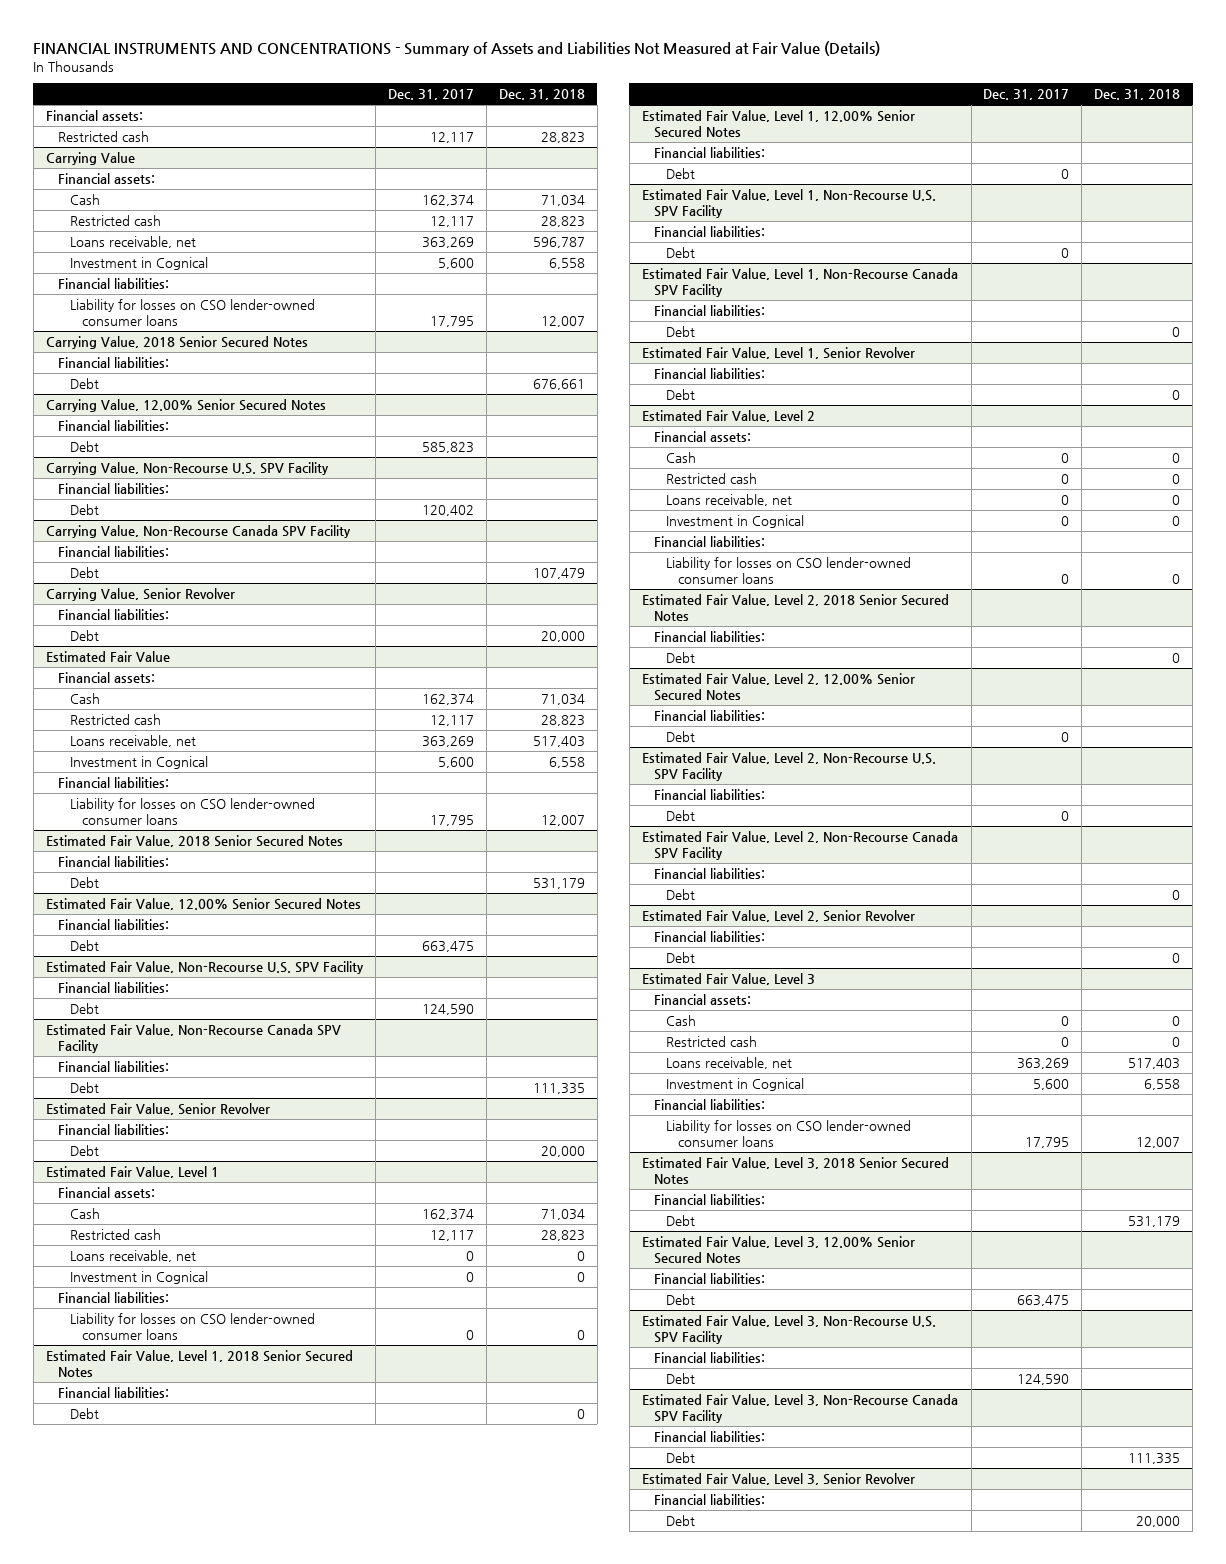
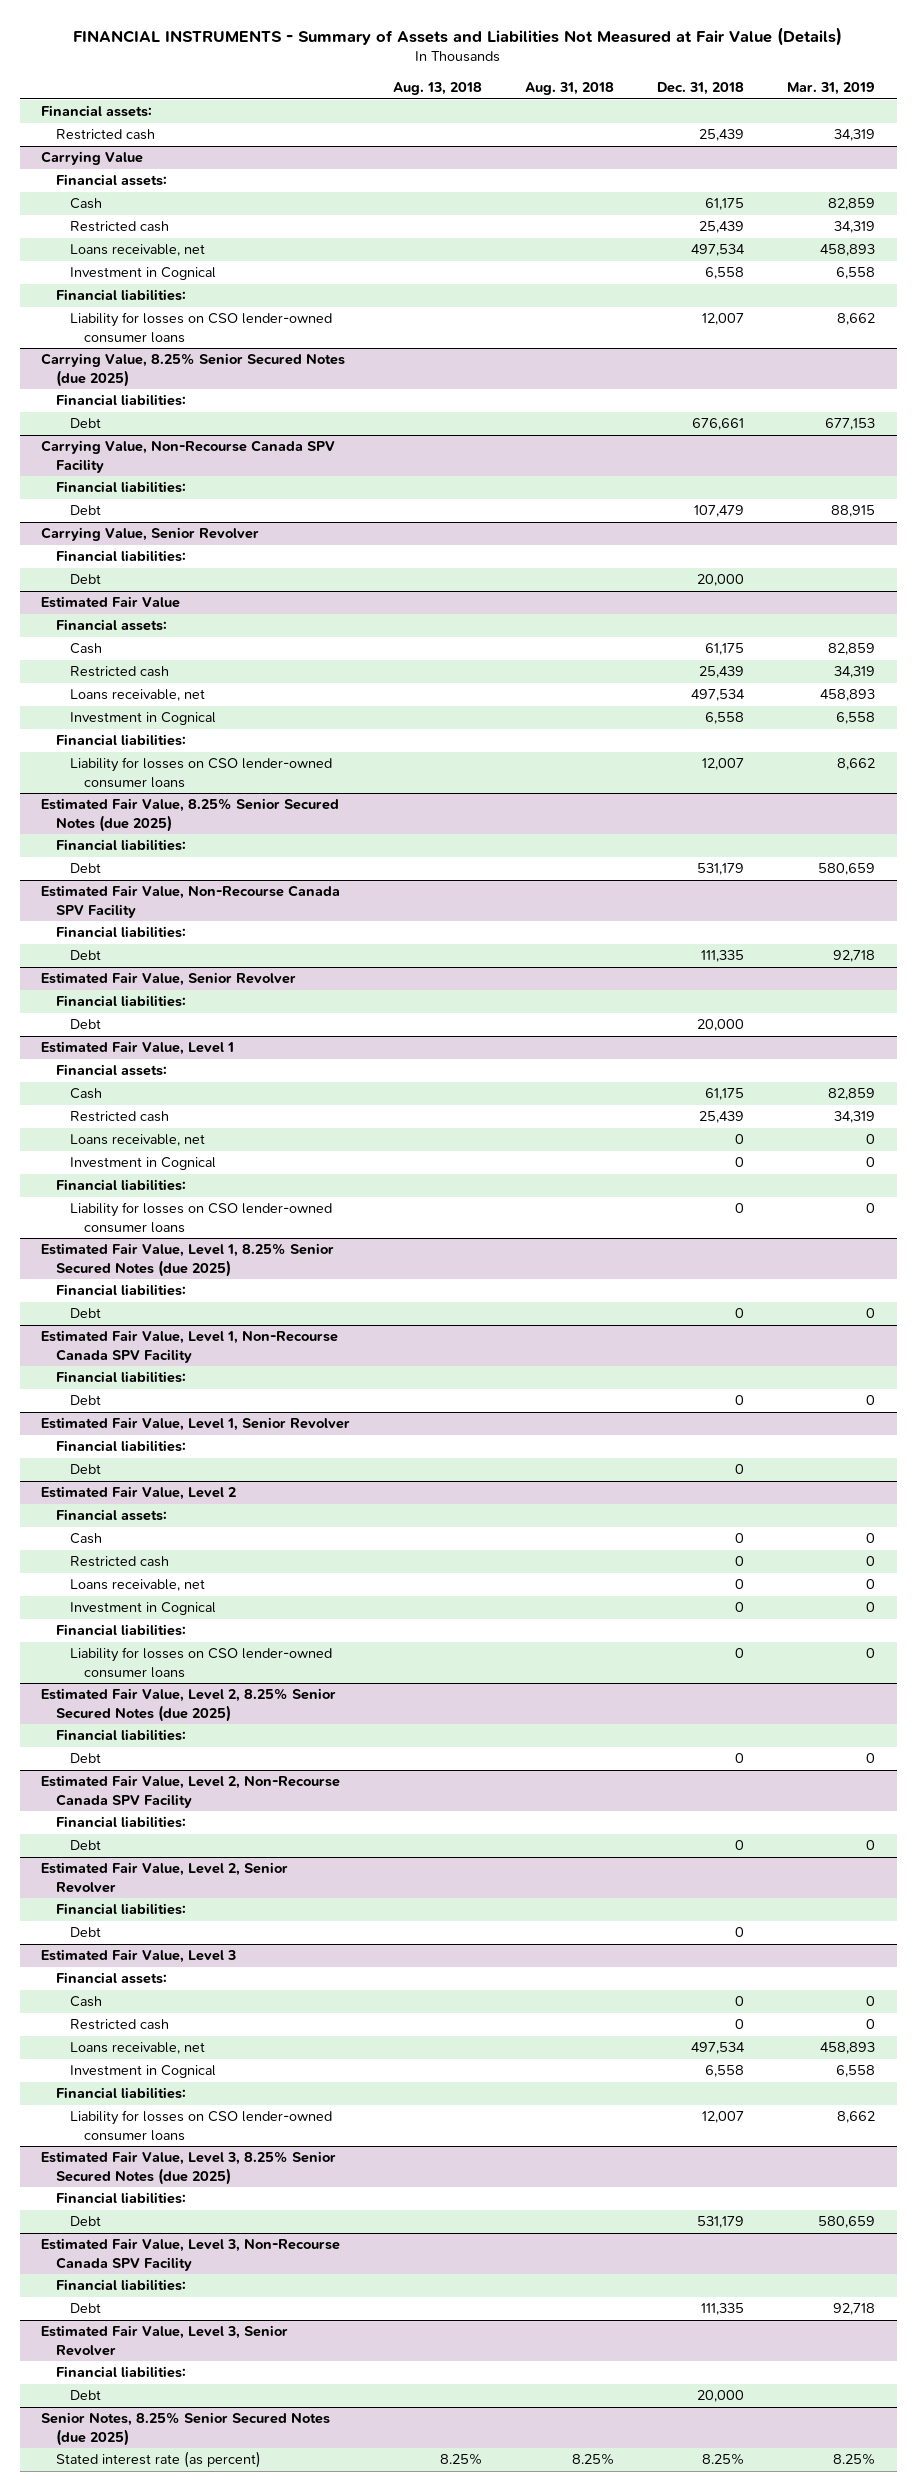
- FINANCIAL INSTRUMENTS AND CONCENTRATIONS - Summary of Assets and Liabilities Not Measured at Fair Value (Details)
+ FINANCIAL INSTRUMENTS - Summary of Assets and Liabilities Not Measured at Fair Value (Details)
- | Dec. 31, 2017 | Dec. 31, 2018
+ | Aug. 13, 2018 | Aug. 31, 2018 | Dec. 31, 2018 | Mar. 31, 2019
- Restricted cash | 12,117 | 28,823
+ Restricted cash | | | 25,439 | 34,319
@ Carrying Value
- Cash | 162,374 | 71,034
- Restricted cash | 12,117 | 28,823
- Loans receivable, net | 363,269 | 596,787
+ Cash | | | 61,175 | 82,859
+ Restricted cash | | | 25,439 | 34,319
+ Loans receivable, net | | | 497,534 | 458,893
- Carrying Value, 2018 Senior Secured Notes
+ Carrying Value, 8.25% Senior Secured Notes (due 2025)
- Carrying Value, 12.00% Senior Secured Notes
- Financial liabilities:
- Debt | 585,823 |
- Carrying Value, Non-Recourse U.S. SPV Facility
- Financial liabilities:
- Debt | 120,402 |
@ Estimated Fair Value
- Cash | 162,374 | 71,034
- Restricted cash | 12,117 | 28,823
- Loans receivable, net | 363,269 | 517,403
+ Cash | | | 61,175 | 82,859
+ Restricted cash | | | 25,439 | 34,319
+ Loans receivable, net | | | 497,534 | 458,893
- Estimated Fair Value, 2018 Senior Secured Notes
+ Estimated Fair Value, 8.25% Senior Secured Notes (due 2025)
- Estimated Fair Value, 12.00% Senior Secured Notes
- Financial liabilities:
- Debt | 663,475 |
- Estimated Fair Value, Non-Recourse U.S. SPV Facility
- Financial liabilities:
- Debt | 124,590 |
@ Estimated Fair Value, Level 1
- Cash | 162,374 | 71,034
- Restricted cash | 12,117 | 28,823
+ Cash | | | 61,175 | 82,859
+ Restricted cash | | | 25,439 | 34,319
- Estimated Fair Value, Level 1, 2018 Senior Secured Notes
+ Estimated Fair Value, Level 1, 8.25% Senior Secured Notes (due 2025)
- Estimated Fair Value, Level 1, 12.00% Senior Secured Notes
- Financial liabilities:
- Debt | 0 |
- Estimated Fair Value, Level 1, Non-Recourse U.S. SPV Facility
- Financial liabilities:
- Debt | 0 |
- Estimated Fair Value, Level 2, 2018 Senior Secured Notes
+ Estimated Fair Value, Level 2, 8.25% Senior Secured Notes (due 2025)
- Estimated Fair Value, Level 2, 12.00% Senior Secured Notes
- Financial liabilities:
- Debt | 0 |
- Estimated Fair Value, Level 2, Non-Recourse U.S. SPV Facility
- Financial liabilities:
- Debt | 0 |
@ Estimated Fair Value, Level 3
- Loans receivable, net | 363,269 | 517,403
+ Loans receivable, net | | | 497,534 | 458,893
- Estimated Fair Value, Level 3, 2018 Senior Secured Notes
+ Estimated Fair Value, Level 3, 8.25% Senior Secured Notes (due 2025)
- Estimated Fair Value, Level 3, 12.00% Senior Secured Notes
- Financial liabilities:
- Debt | 663,475 |
- Estimated Fair Value, Level 3, Non-Recourse U.S. SPV Facility
- Financial liabilities:
- Debt | 124,590 |
+ Senior Notes, 8.25% Senior Secured Notes (due 2025)
+ Stated interest rate (as percent) | 8.25% | 8.25% | 8.25% | 8.25%

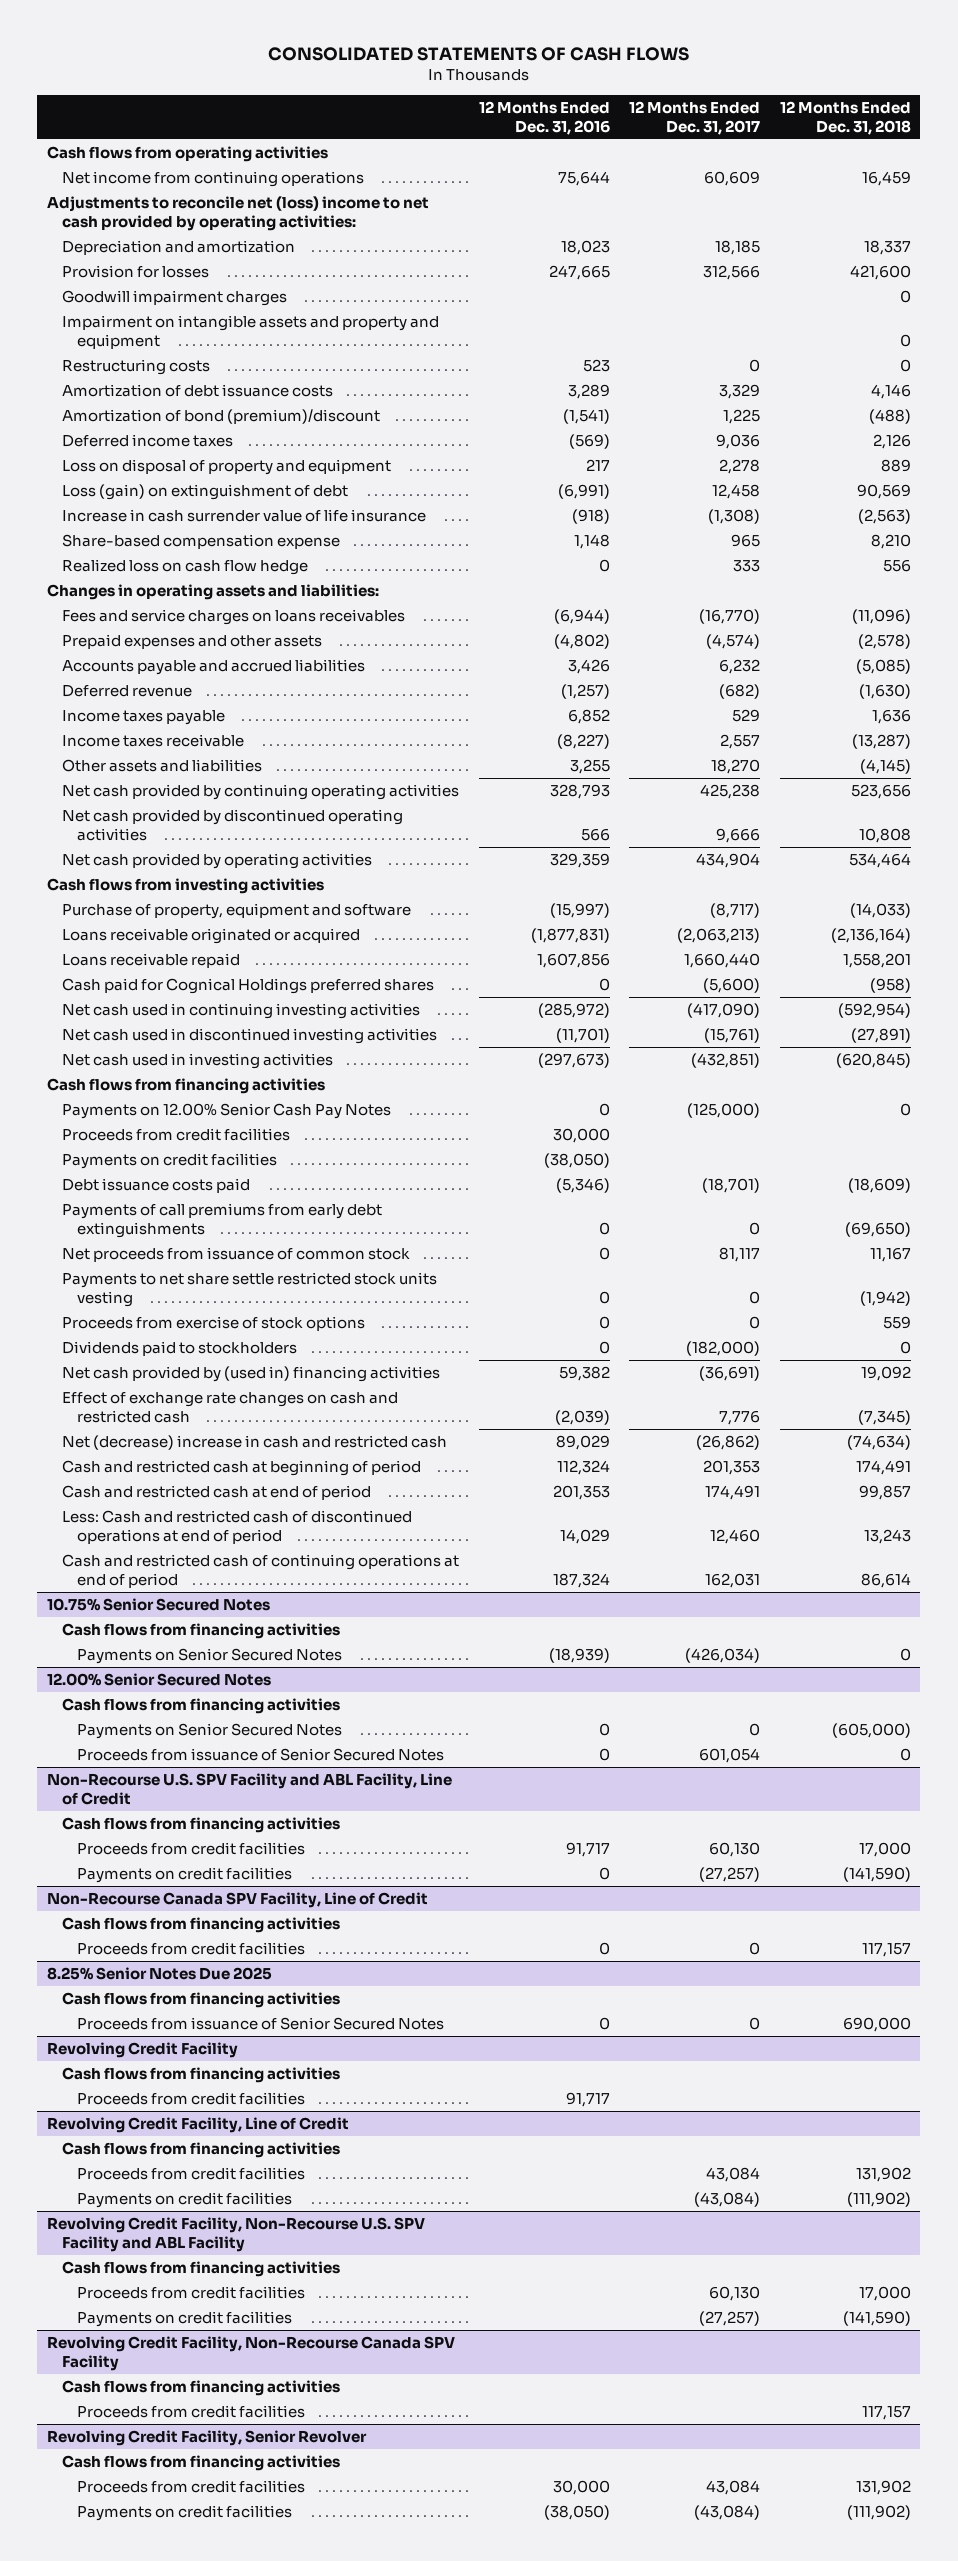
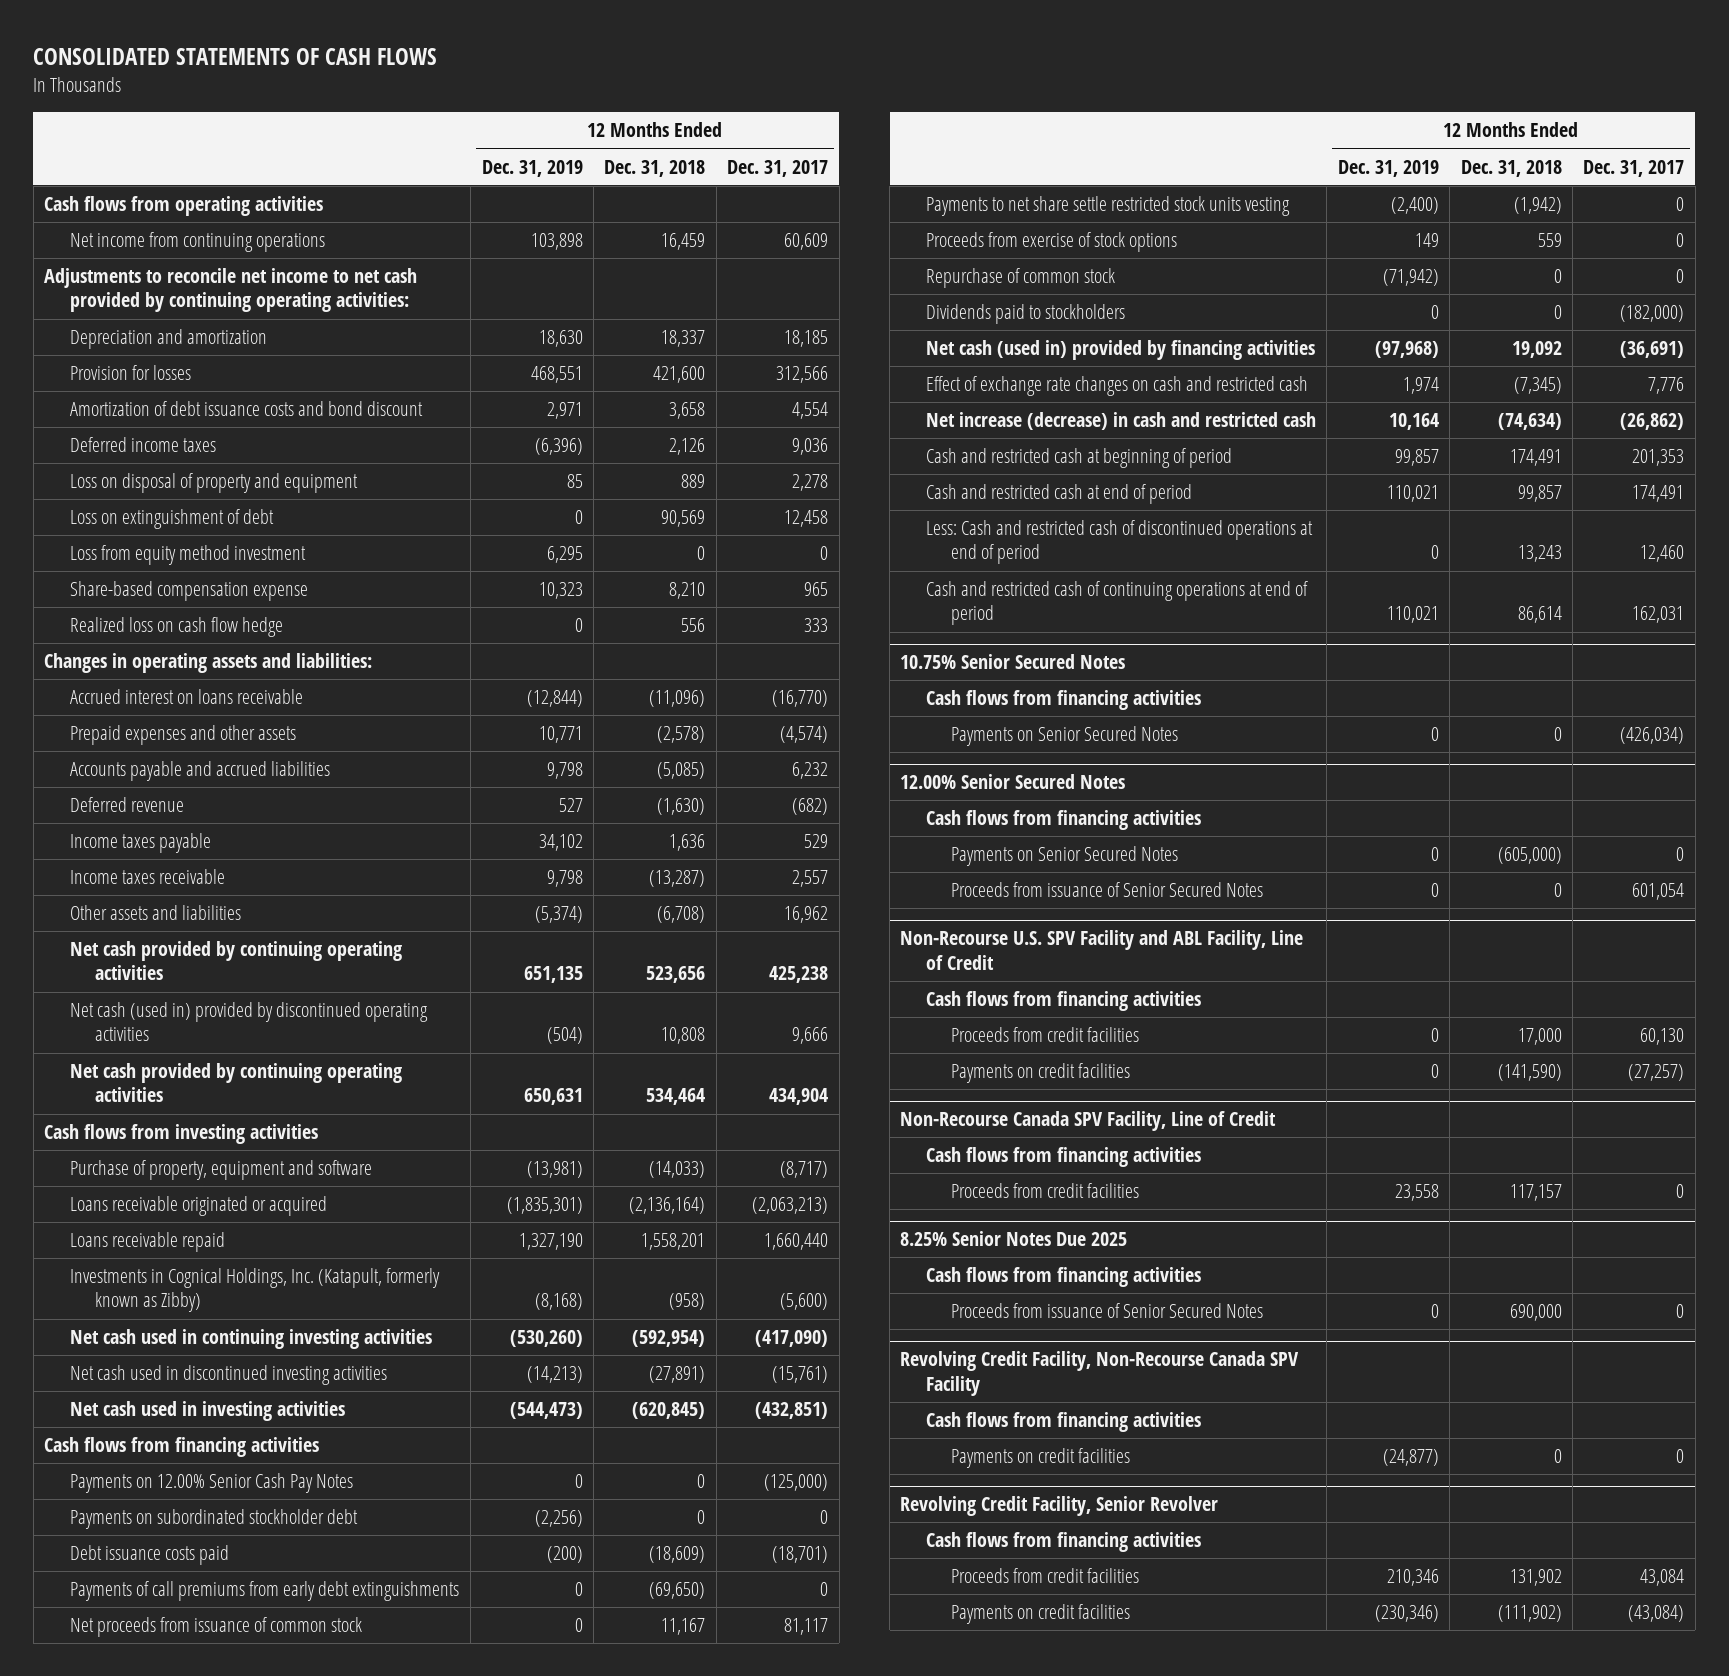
- | 12 Months Ended Dec. 31, 2016 | 12 Months Ended Dec. 31, 2017 | 12 Months Ended Dec. 31, 2018
+ | 12 Months Ended Dec. 31, 2019 | 12 Months Ended Dec. 31, 2018 | 12 Months Ended Dec. 31, 2017
- Adjustments to reconcile net (loss) income to net cash provided by operating activities:
+ Adjustments to reconcile net income to net cash provided by continuing operating activities:
- Goodwill impairment charges | | | 0
- Impairment on intangible assets and property and equipment | | | 0
- Restructuring costs | 523 | 0 | 0
- Amortization of debt issuance costs | 3,289 | 3,329 | 4,146
- Amortization of bond (premium)/discount | (1,541) | 1,225 | (488)
+ Amortization of debt issuance costs and bond discount | 2,971 | 3,658 | 4,554
- Loss (gain) on extinguishment of debt | (6,991) | 12,458 | 90,569
- Increase in cash surrender value of life insurance | (918) | (1,308) | (2,563)
+ Loss on extinguishment of debt | 0 | 90,569 | 12,458
+ Loss from equity method investment | 6,295 | 0 | 0
- Fees and service charges on loans receivables | (6,944) | (16,770) | (11,096)
+ Accrued interest on loans receivable | (12,844) | (11,096) | (16,770)
- Other assets and liabilities | 3,255 | 18,270 | (4,145)
+ Other assets and liabilities | (5,374) | (6,708) | 16,962
- Net cash provided by discontinued operating activities | 566 | 9,666 | 10,808
- Net cash provided by operating activities | 329,359 | 434,904 | 534,464
+ Net cash (used in) provided by discontinued operating activities | (504) | 10,808 | 9,666
+ Net cash provided by continuing operating activities | 650,631 | 534,464 | 434,904
- Cash paid for Cognical Holdings preferred shares | 0 | (5,600) | (958)
+ Investments in Cognical Holdings, Inc. (Katapult, formerly known as Zibby) | (8,168) | (958) | (5,600)
- Proceeds from credit facilities | 30,000 | |
- Payments on credit facilities | (38,050) | |
+ Payments on subordinated stockholder debt | (2,256) | 0 | 0
+ Repurchase of common stock | (71,942) | 0 | 0
- Net cash provided by (used in) financing activities | 59,382 | (36,691) | 19,092
+ Net cash (used in) provided by financing activities | (97,968) | 19,092 | (36,691)
- Net (decrease) increase in cash and restricted cash | 89,029 | (26,862) | (74,634)
+ Net increase (decrease) in cash and restricted cash | 10,164 | (74,634) | (26,862)
- Revolving Credit Facility
- Cash flows from financing activities
- Proceeds from credit facilities | 91,717 | |
- Revolving Credit Facility, Line of Credit
- Cash flows from financing activities
- Proceeds from credit facilities | | 43,084 | 131,902
- Payments on credit facilities | | (43,084) | (111,902)
- Revolving Credit Facility, Non-Recourse U.S. SPV Facility and ABL Facility
- Cash flows from financing activities
- Proceeds from credit facilities | | 60,130 | 17,000
- Payments on credit facilities | | (27,257) | (141,590)
@ Revolving Credit Facility, Non-Recourse Canada SPV Facility
- Proceeds from credit facilities | | | 117,157
+ Payments on credit facilities | (24,877) | 0 | 0

